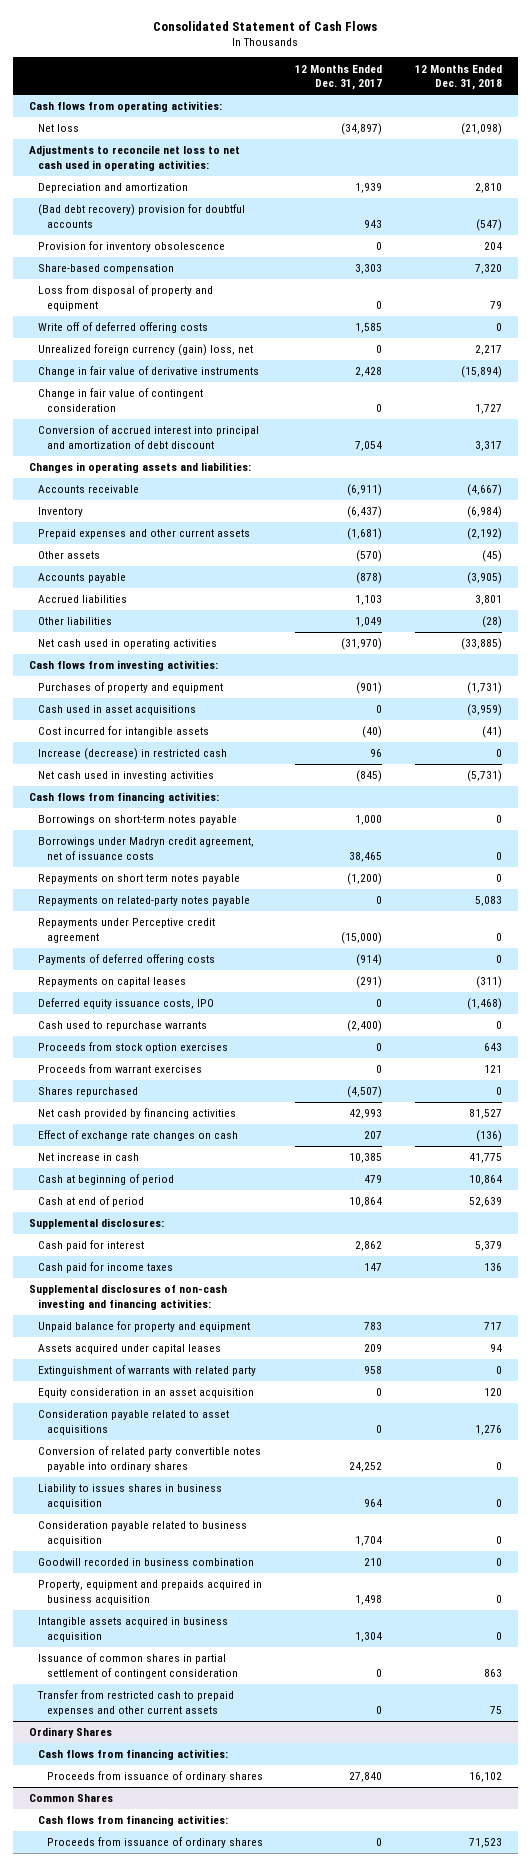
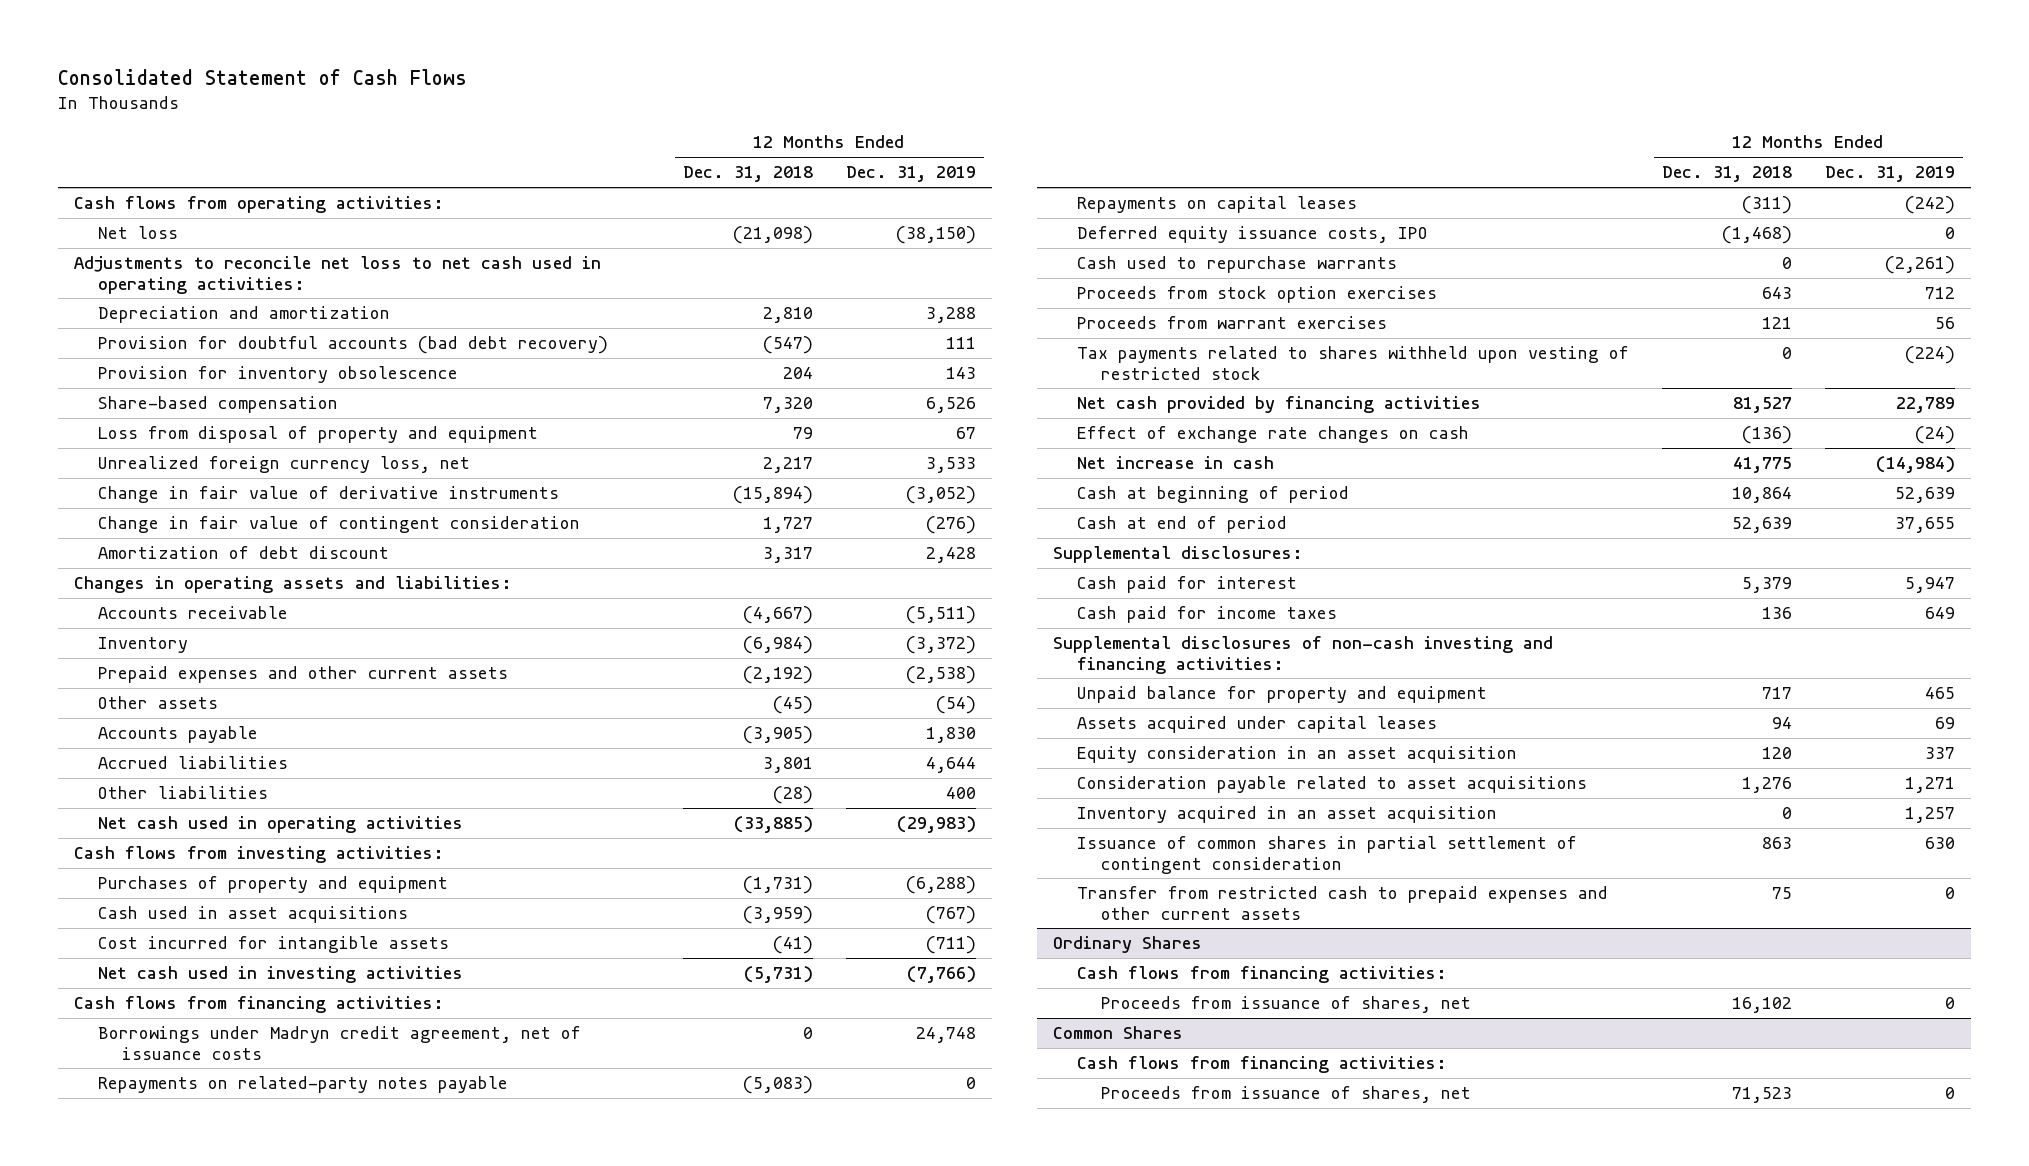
- | 12 Months Ended Dec. 31, 2017 | 12 Months Ended Dec. 31, 2018
+ | 12 Months Ended Dec. 31, 2018 | 12 Months Ended Dec. 31, 2019
- (Bad debt recovery) provision for doubtful accounts | 943 | (547)
+ Provision for doubtful accounts (bad debt recovery) | (547) | 111
- Write off of deferred offering costs | 1,585 | 0
- Unrealized foreign currency (gain) loss, net | 0 | 2,217
+ Unrealized foreign currency loss, net | 2,217 | 3,533
- Conversion of accrued interest into principal and amortization of debt discount | 7,054 | 3,317
+ Amortization of debt discount | 3,317 | 2,428
- Increase (decrease) in restricted cash | 96 | 0
- Borrowings on short-term notes payable | 1,000 | 0
- Repayments on short term notes payable | (1,200) | 0
- Repayments on related-party notes payable | 0 | 5,083
- Repayments under Perceptive credit agreement | (15,000) | 0
- Payments of deferred offering costs | (914) | 0
+ Repayments on related-party notes payable | (5,083) | 0
- Shares repurchased | (4,507) | 0
+ Tax payments related to shares withheld upon vesting of restricted stock | 0 | (224)
- Extinguishment of warrants with related party | 958 | 0
- Conversion of related party convertible notes payable into ordinary shares | 24,252 | 0
- Liability to issues shares in business acquisition | 964 | 0
- Consideration payable related to business acquisition | 1,704 | 0
- Goodwill recorded in business combination | 210 | 0
- Property, equipment and prepaids acquired in business acquisition | 1,498 | 0
- Intangible assets acquired in business acquisition | 1,304 | 0
+ Inventory acquired in an asset acquisition | 0 | 1,257
@ Ordinary Shares
- Proceeds from issuance of ordinary shares | 27,840 | 16,102
+ Proceeds from issuance of shares, net | 16,102 | 0
@ Common Shares
- Proceeds from issuance of ordinary shares | 0 | 71,523
+ Proceeds from issuance of shares, net | 71,523 | 0

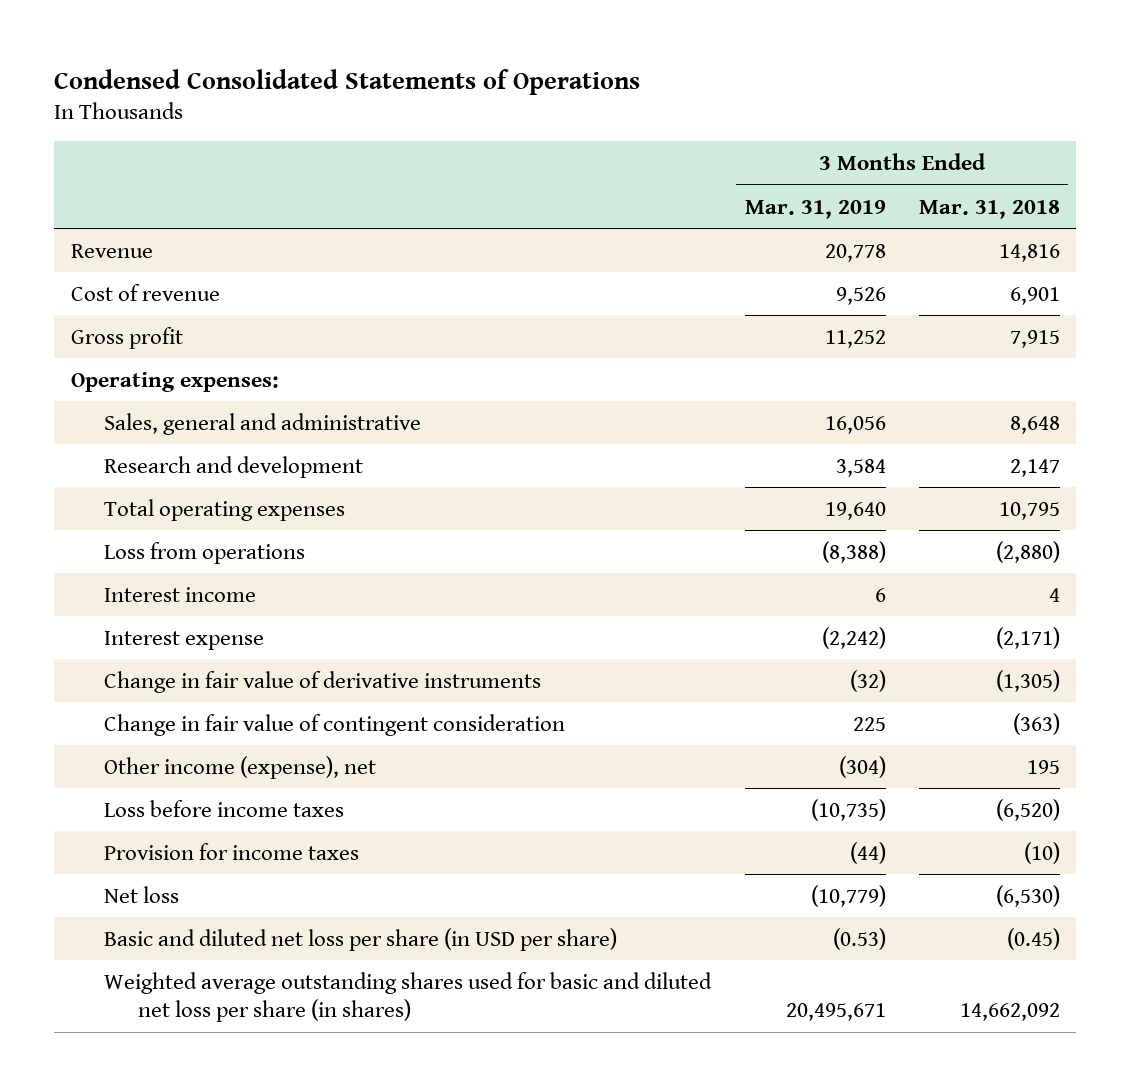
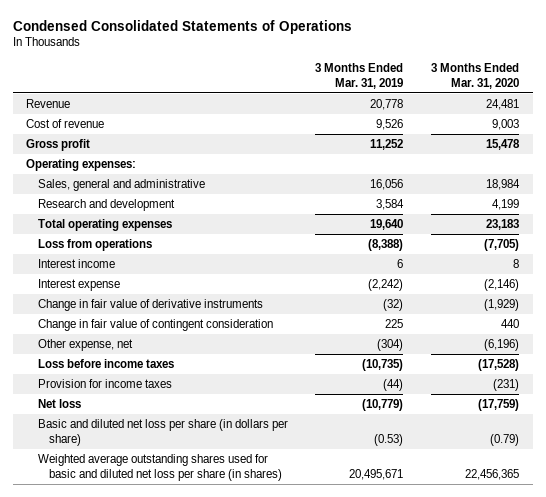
- | 3 Months Ended Mar. 31, 2019 | 3 Months Ended Mar. 31, 2018
+ | 3 Months Ended Mar. 31, 2019 | 3 Months Ended Mar. 31, 2020
- Other income (expense), net | (304) | 195
+ Other expense, net | (304) | (6,196)
- Basic and diluted net loss per share (in USD per share) | (0.53) | (0.45)
+ Basic and diluted net loss per share (in dollars per share) | (0.53) | (0.79)

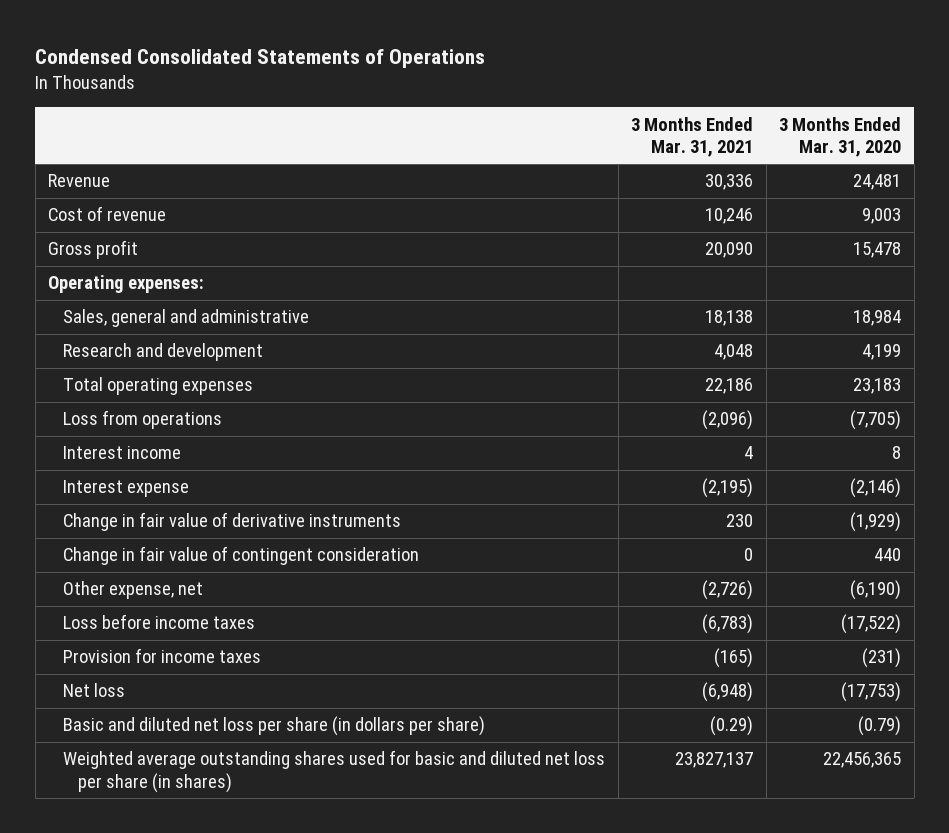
- | 3 Months Ended Mar. 31, 2019 | 3 Months Ended Mar. 31, 2020
+ | 3 Months Ended Mar. 31, 2021 | 3 Months Ended Mar. 31, 2020
- Other expense, net | (304) | (6,196)
- Loss before income taxes | (10,735) | (17,528)
+ Other expense, net | (2,726) | (6,190)
+ Loss before income taxes | (6,783) | (17,522)
- Net loss | (10,779) | (17,759)
+ Net loss | (6,948) | (17,753)

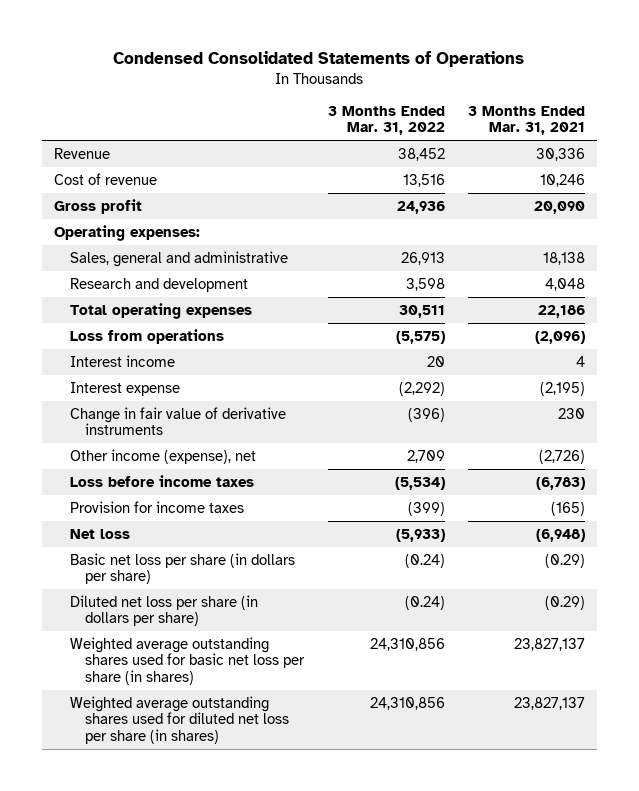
- | 3 Months Ended Mar. 31, 2021 | 3 Months Ended Mar. 31, 2020
+ | 3 Months Ended Mar. 31, 2022 | 3 Months Ended Mar. 31, 2021
- Change in fair value of contingent consideration | 0 | 440
- Other expense, net | (2,726) | (6,190)
+ Other income (expense), net | 2,709 | (2,726)
- Basic and diluted net loss per share (in dollars per share) | (0.29) | (0.79)
- Weighted average outstanding shares used for basic and diluted net loss per share (in shares) | 23,827,137 | 22,456,365
+ Basic net loss per share (in dollars per share) | (0.24) | (0.29)
+ Diluted net loss per share (in dollars per share) | (0.24) | (0.29)
+ Weighted average outstanding shares used for basic net loss per share (in shares) | 24,310,856 | 23,827,137
+ Weighted average outstanding shares used for diluted net loss per share (in shares) | 24,310,856 | 23,827,137

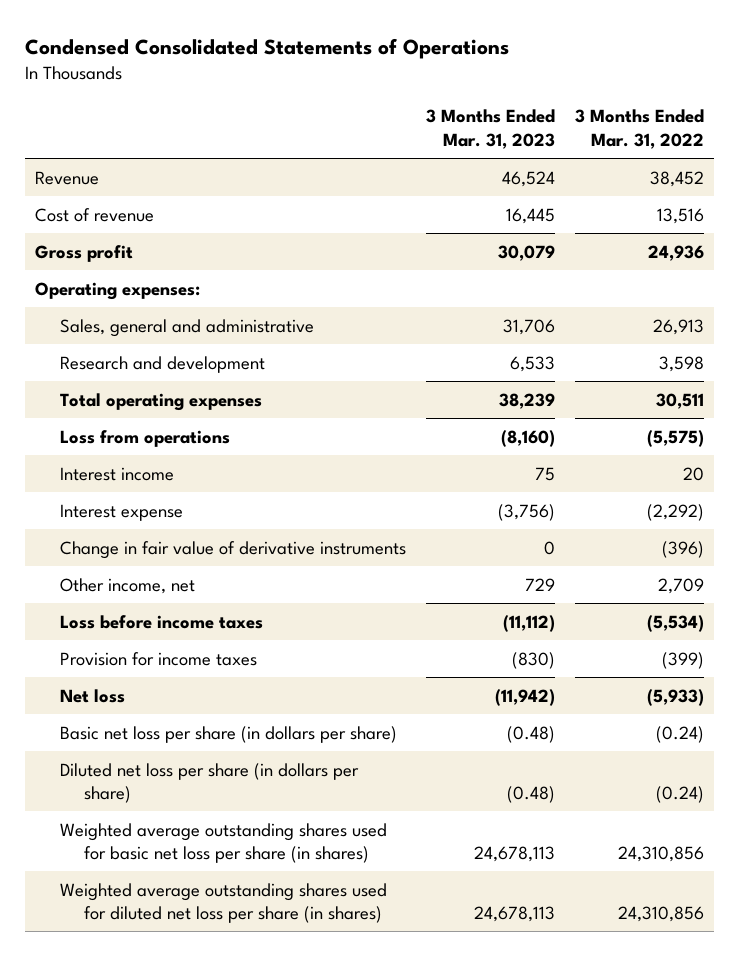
- | 3 Months Ended Mar. 31, 2022 | 3 Months Ended Mar. 31, 2021
+ | 3 Months Ended Mar. 31, 2023 | 3 Months Ended Mar. 31, 2022
- Other income (expense), net | 2,709 | (2,726)
+ Other income, net | 729 | 2,709

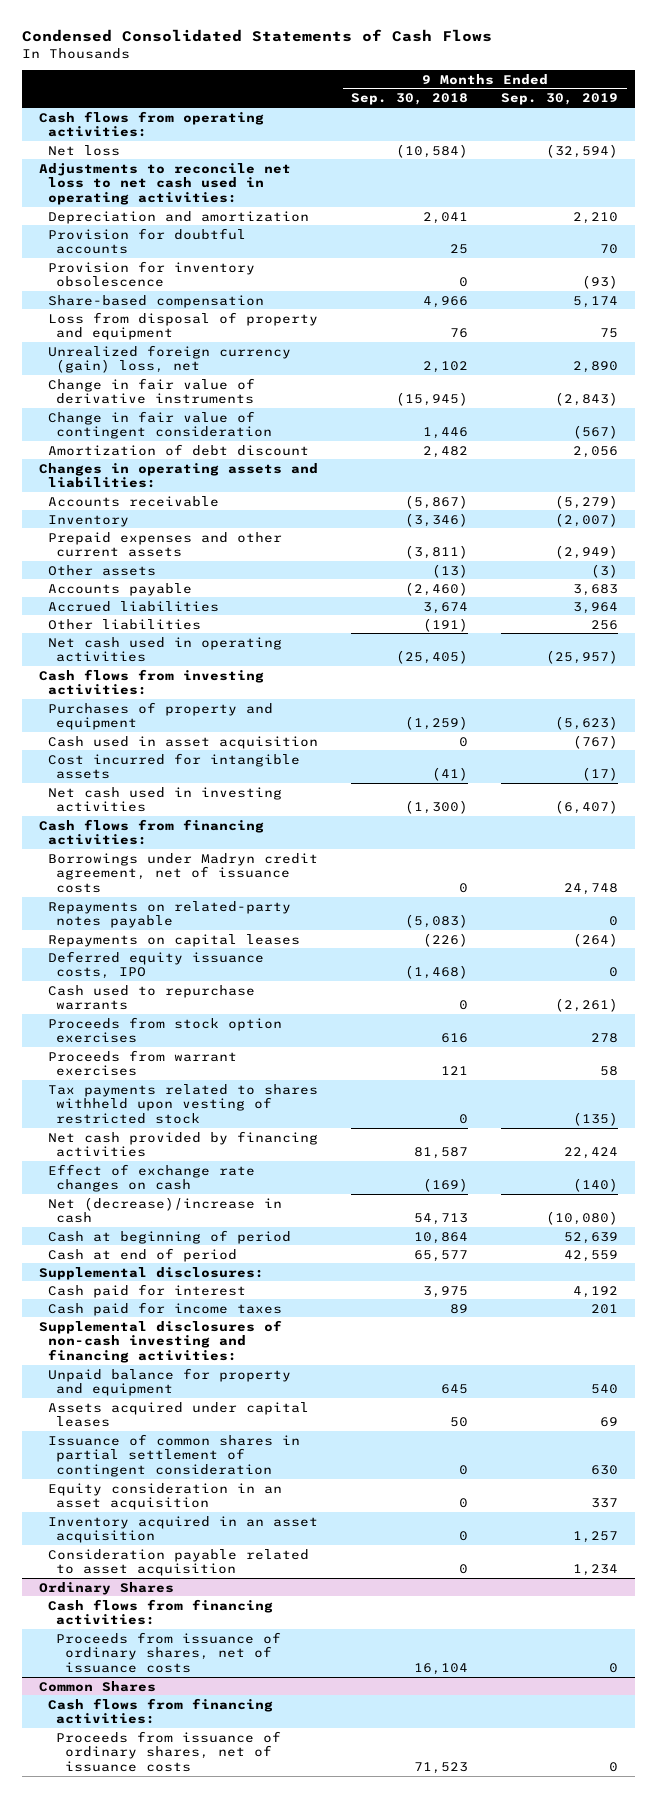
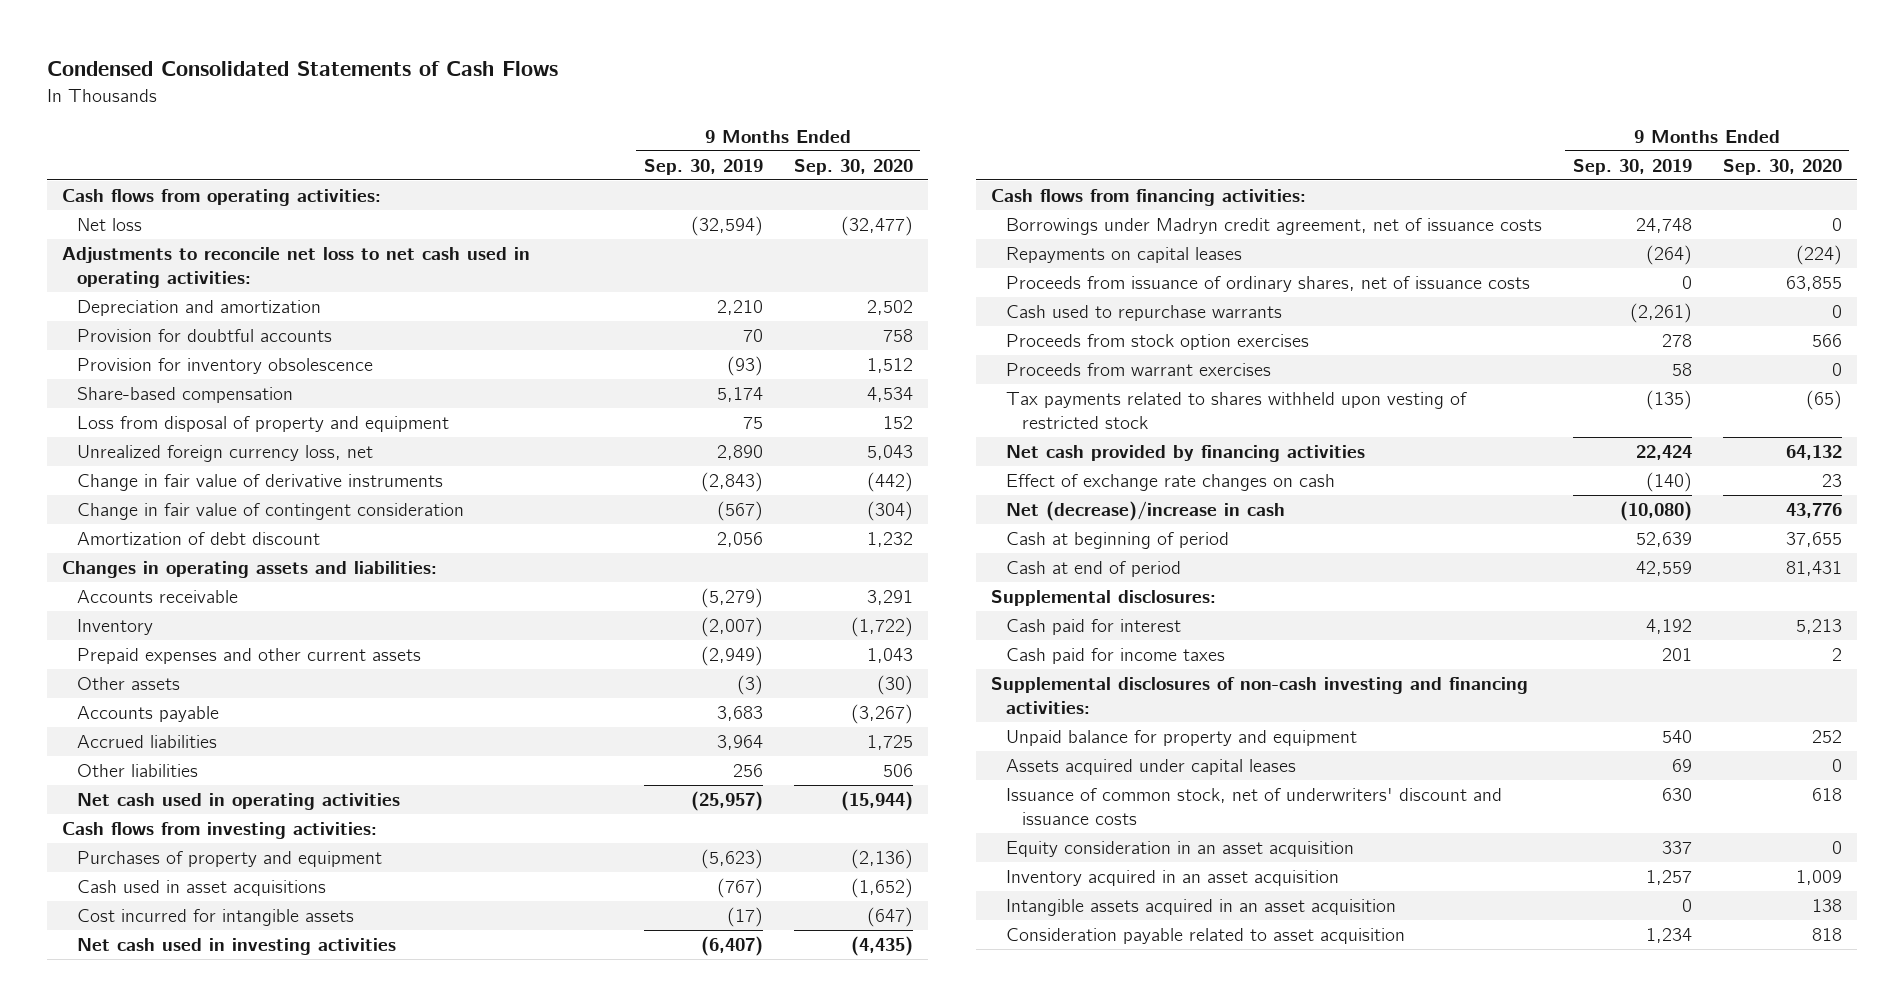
- | 9 Months Ended Sep. 30, 2018 | 9 Months Ended Sep. 30, 2019
+ | 9 Months Ended Sep. 30, 2019 | 9 Months Ended Sep. 30, 2020
- Unrealized foreign currency (gain) loss, net | 2,102 | 2,890
+ Unrealized foreign currency loss, net | 2,890 | 5,043
- Cash used in asset acquisition | 0 | (767)
+ Cash used in asset acquisitions | (767) | (1,652)
- Repayments on related-party notes payable | (5,083) | 0
- Deferred equity issuance costs, IPO | (1,468) | 0
+ Proceeds from issuance of ordinary shares, net of issuance costs | 0 | 63,855
- Issuance of common shares in partial settlement of contingent consideration | 0 | 630
+ Issuance of common stock, net of underwriters' discount and issuance costs | 630 | 618
+ Intangible assets acquired in an asset acquisition | 0 | 138
- Ordinary Shares
- Cash flows from financing activities:
- Proceeds from issuance of ordinary shares, net of issuance costs | 16,104 | 0
- Common Shares
- Cash flows from financing activities:
- Proceeds from issuance of ordinary shares, net of issuance costs | 71,523 | 0

